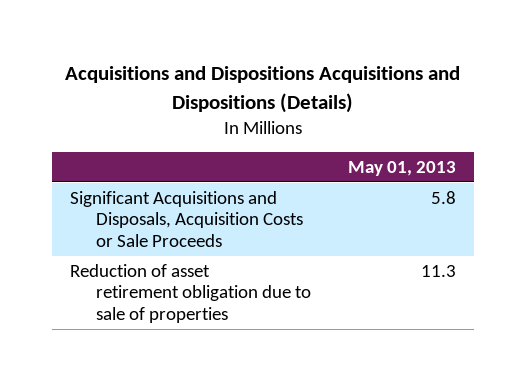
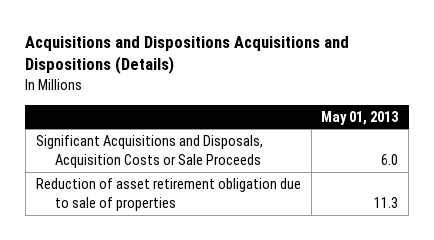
- Significant Acquisitions and Disposals, Acquisition Costs or Sale Proceeds | 5.8
+ Significant Acquisitions and Disposals, Acquisition Costs or Sale Proceeds | 6.0

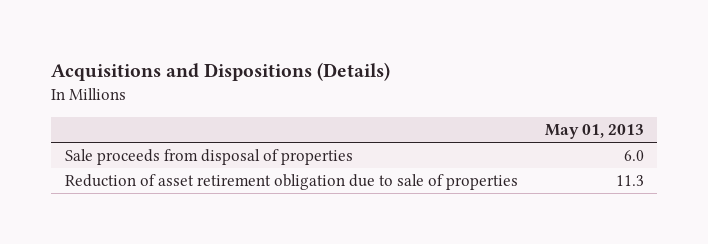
- Acquisitions and Dispositions Acquisitions and Dispositions (Details)
+ Acquisitions and Dispositions (Details)
- Significant Acquisitions and Disposals, Acquisition Costs or Sale Proceeds | 6.0
+ Sale proceeds from disposal of properties | 6.0

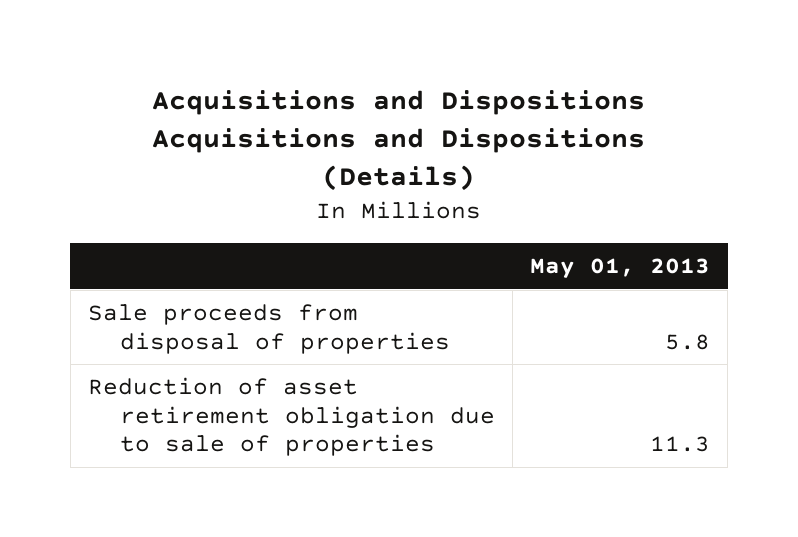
- Acquisitions and Dispositions (Details)
+ Acquisitions and Dispositions Acquisitions and Dispositions (Details)
- Sale proceeds from disposal of properties | 6.0
+ Sale proceeds from disposal of properties | 5.8

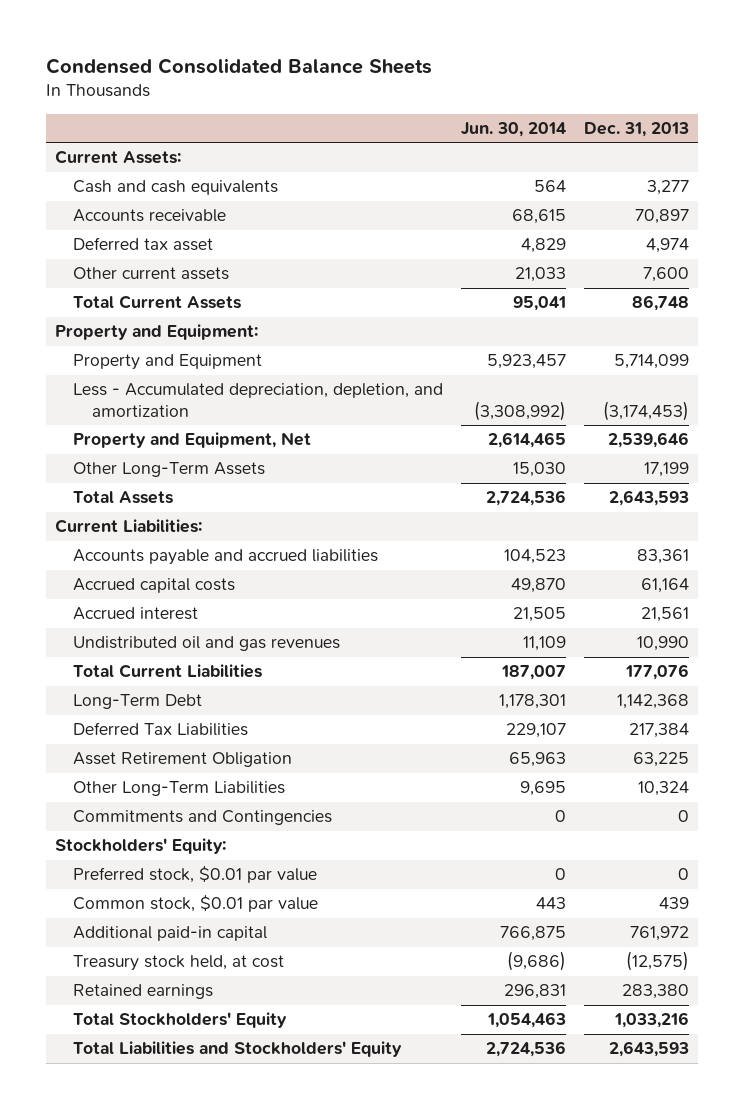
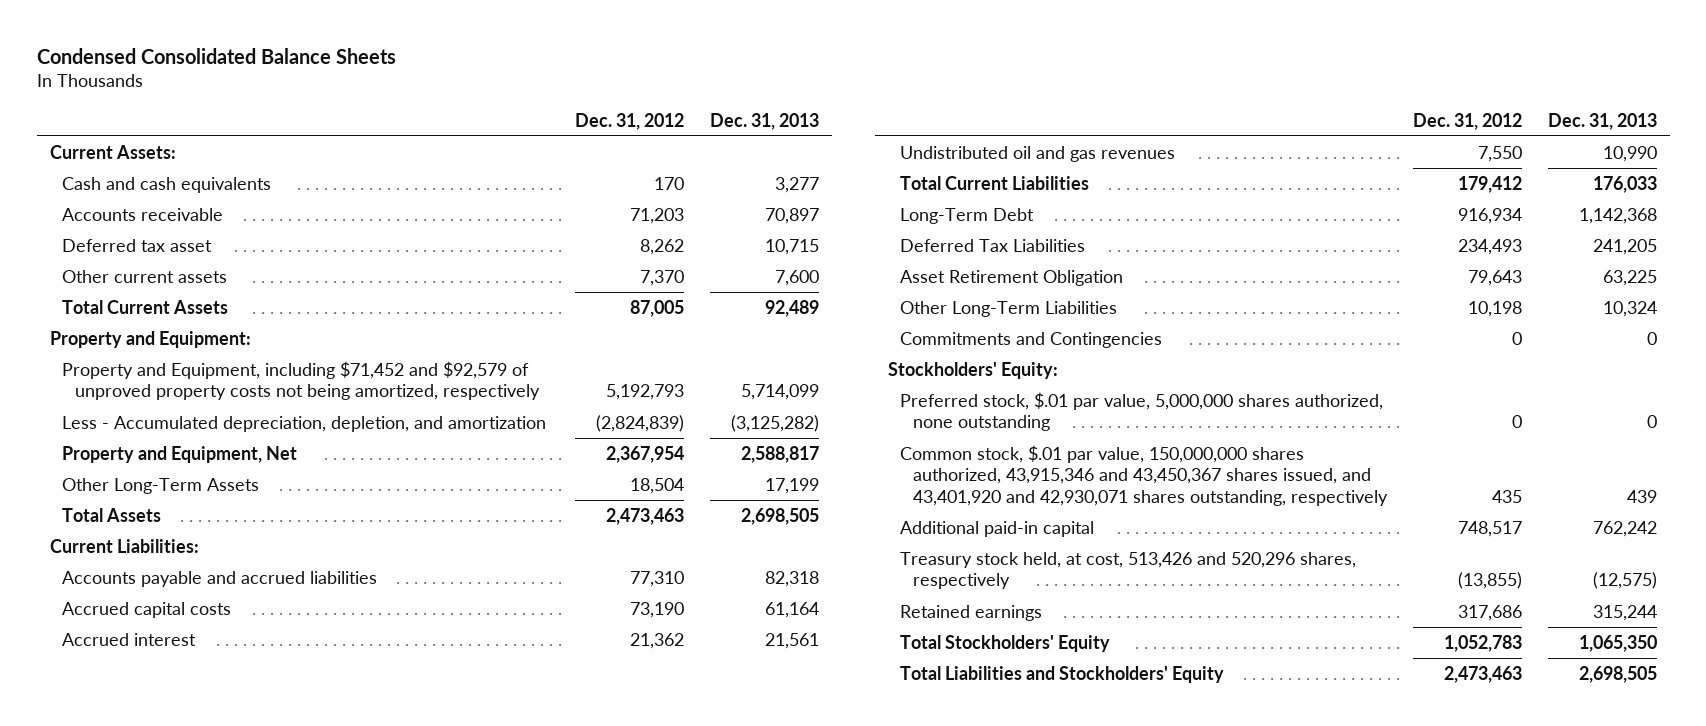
- | Jun. 30, 2014 | Dec. 31, 2013
+ | Dec. 31, 2012 | Dec. 31, 2013
- Deferred tax asset | 4,829 | 4,974
+ Deferred tax asset | 8,262 | 10,715
- Total Current Assets | 95,041 | 86,748
+ Total Current Assets | 87,005 | 92,489
- Property and Equipment | 5,923,457 | 5,714,099
- Less - Accumulated depreciation, depletion, and amortization | (3,308,992) | (3,174,453)
- Property and Equipment, Net | 2,614,465 | 2,539,646
+ Property and Equipment, including $71,452 and $92,579 of unproved property costs not being amortized, respectively | 5,192,793 | 5,714,099
+ Less - Accumulated depreciation, depletion, and amortization | (2,824,839) | (3,125,282)
+ Property and Equipment, Net | 2,367,954 | 2,588,817
- Total Assets | 2,724,536 | 2,643,593
+ Total Assets | 2,473,463 | 2,698,505
- Accounts payable and accrued liabilities | 104,523 | 83,361
+ Accounts payable and accrued liabilities | 77,310 | 82,318
- Total Current Liabilities | 187,007 | 177,076
+ Total Current Liabilities | 179,412 | 176,033
- Deferred Tax Liabilities | 229,107 | 217,384
+ Deferred Tax Liabilities | 234,493 | 241,205
- Preferred stock, $0.01 par value | 0 | 0
- Common stock, $0.01 par value | 443 | 439
- Additional paid-in capital | 766,875 | 761,972
- Treasury stock held, at cost | (9,686) | (12,575)
- Retained earnings | 296,831 | 283,380
- Total Stockholders' Equity | 1,054,463 | 1,033,216
- Total Liabilities and Stockholders' Equity | 2,724,536 | 2,643,593
+ Preferred stock, $.01 par value, 5,000,000 shares authorized, none outstanding | 0 | 0
+ Common stock, $.01 par value, 150,000,000 shares authorized, 43,915,346 and 43,450,367 shares issued, and 43,401,920 and 42,930,071 shares outstanding, respectively | 435 | 439
+ Additional paid-in capital | 748,517 | 762,242
+ Treasury stock held, at cost, 513,426 and 520,296 shares, respectively | (13,855) | (12,575)
+ Retained earnings | 317,686 | 315,244
+ Total Stockholders' Equity | 1,052,783 | 1,065,350
+ Total Liabilities and Stockholders' Equity | 2,473,463 | 2,698,505

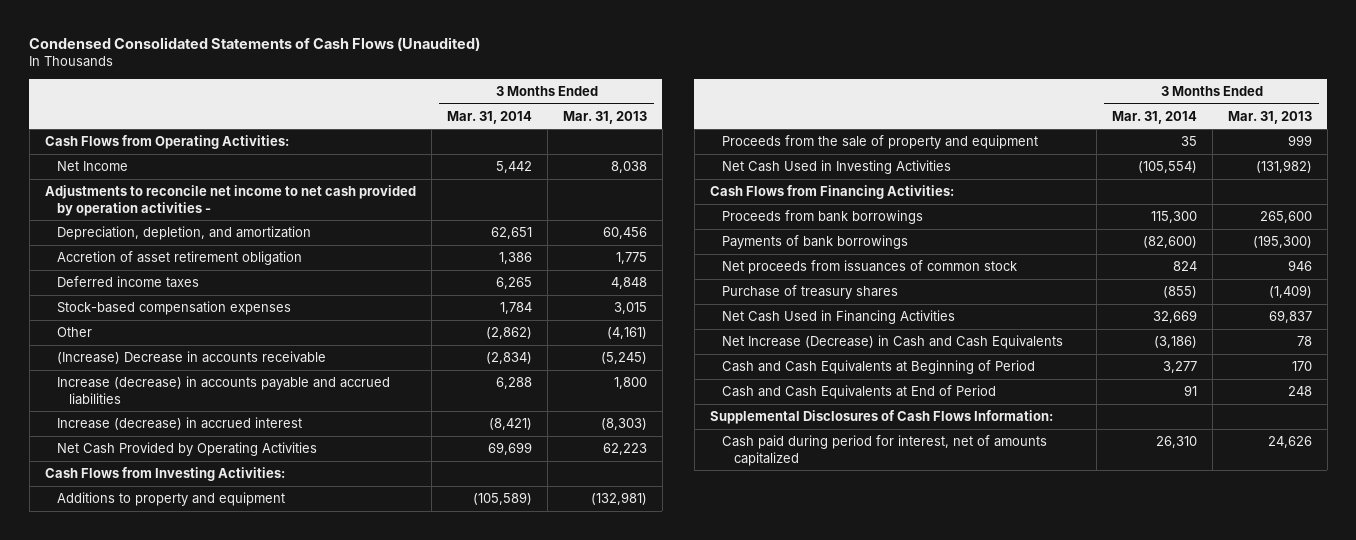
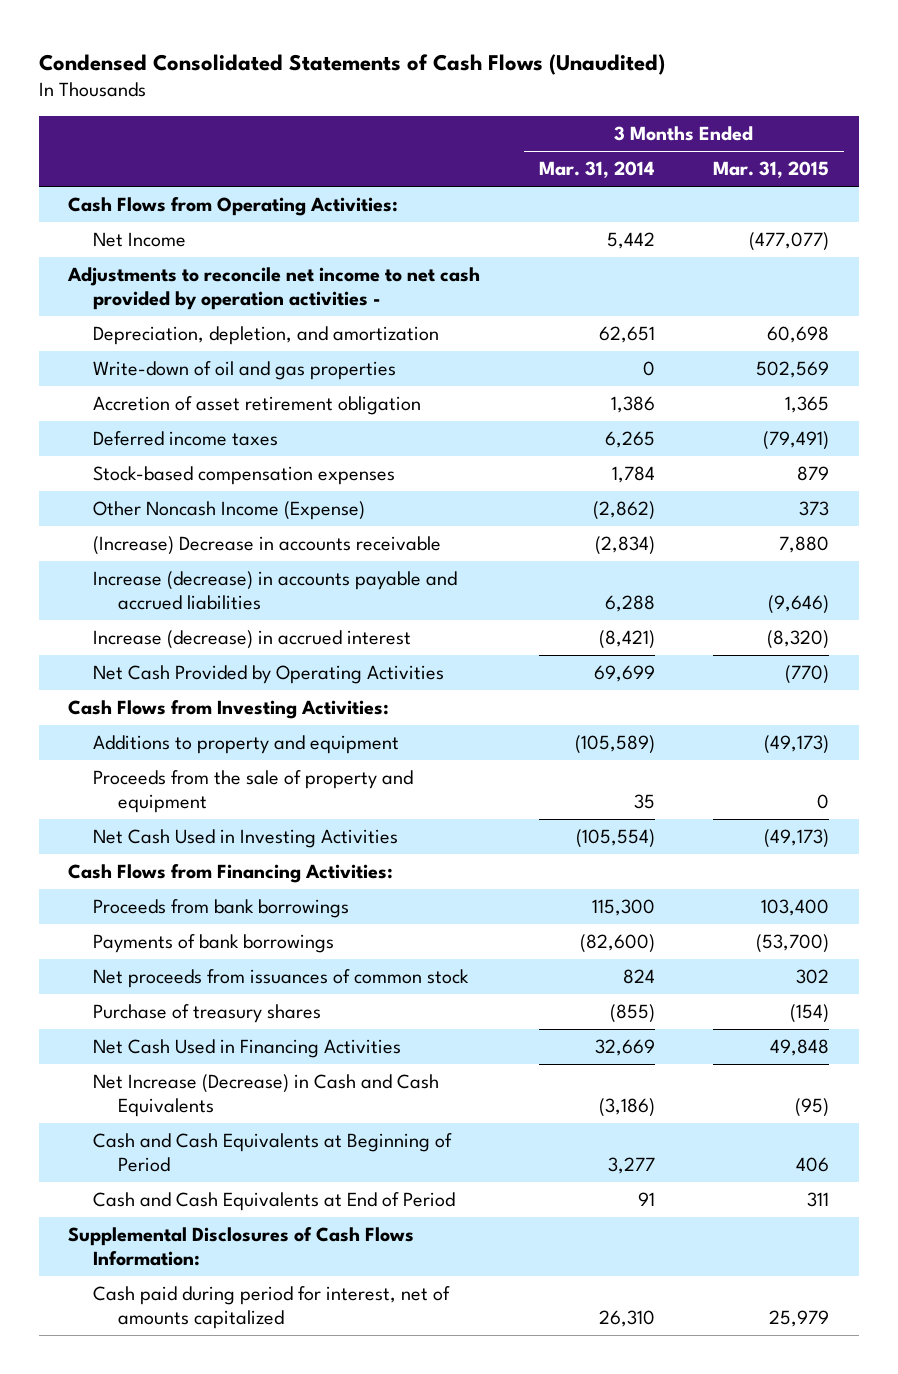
- | 3 Months Ended Mar. 31, 2014 | 3 Months Ended Mar. 31, 2013
+ | 3 Months Ended Mar. 31, 2014 | 3 Months Ended Mar. 31, 2015
+ Write-down of oil and gas properties | 0 | 502,569
- Other | (2,862) | (4,161)
+ Other Noncash Income (Expense) | (2,862) | 373

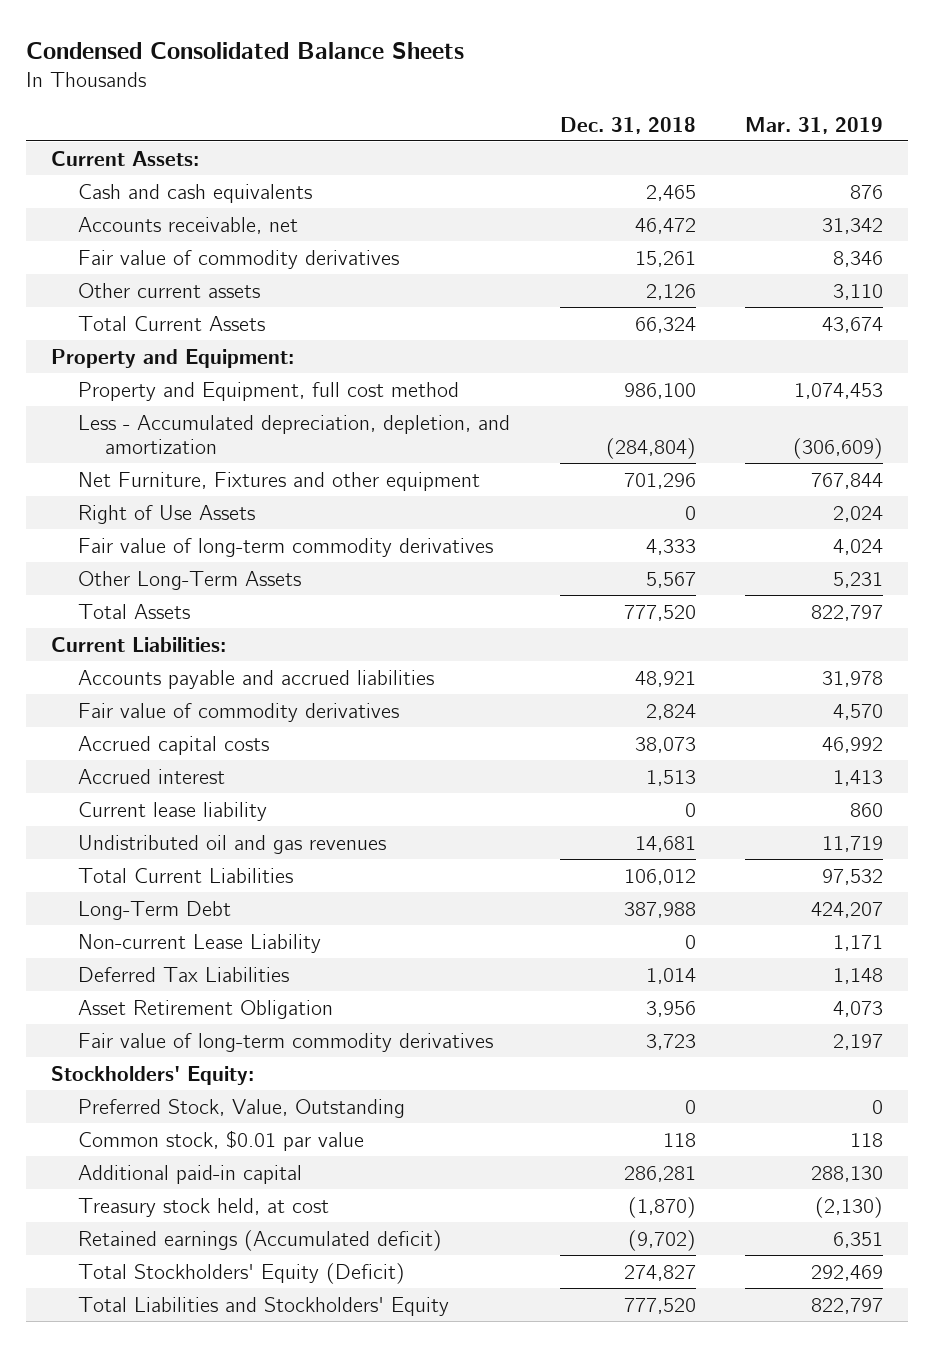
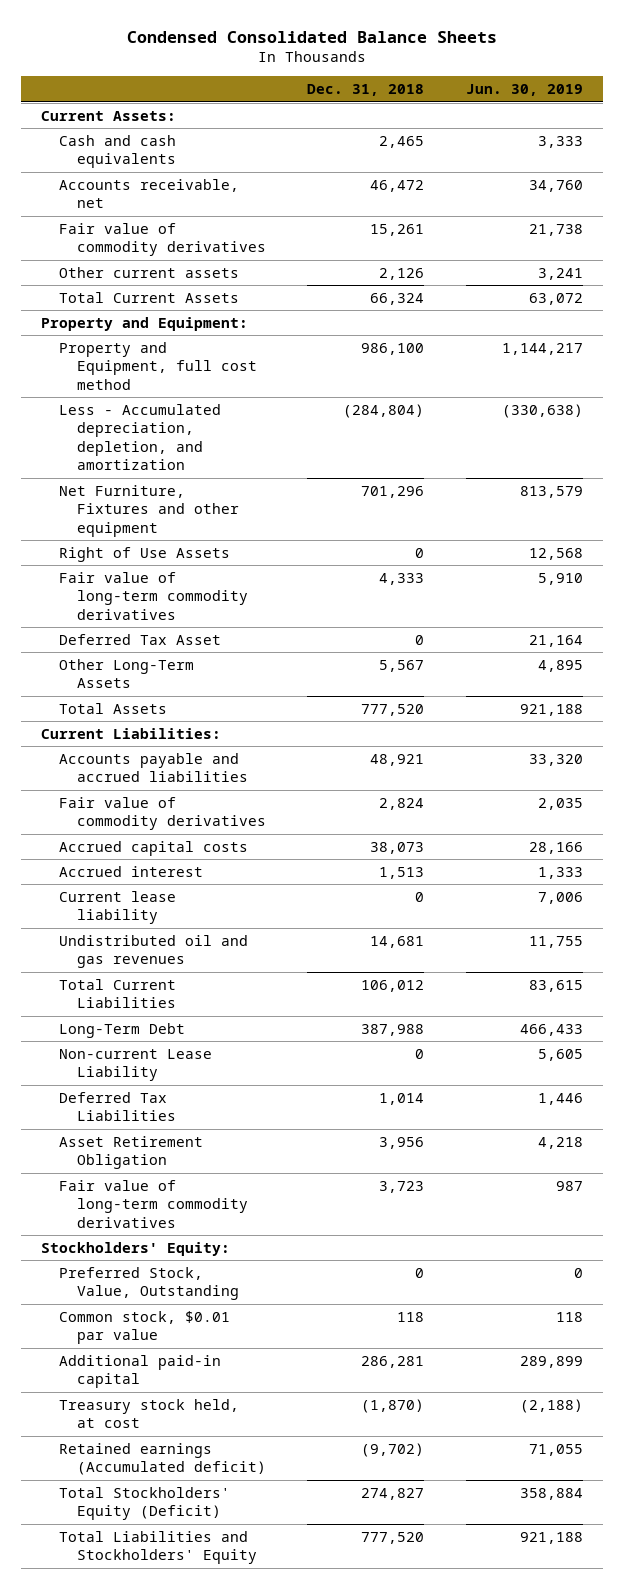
- | Dec. 31, 2018 | Mar. 31, 2019
+ | Dec. 31, 2018 | Jun. 30, 2019
+ Deferred Tax Asset | 0 | 21,164

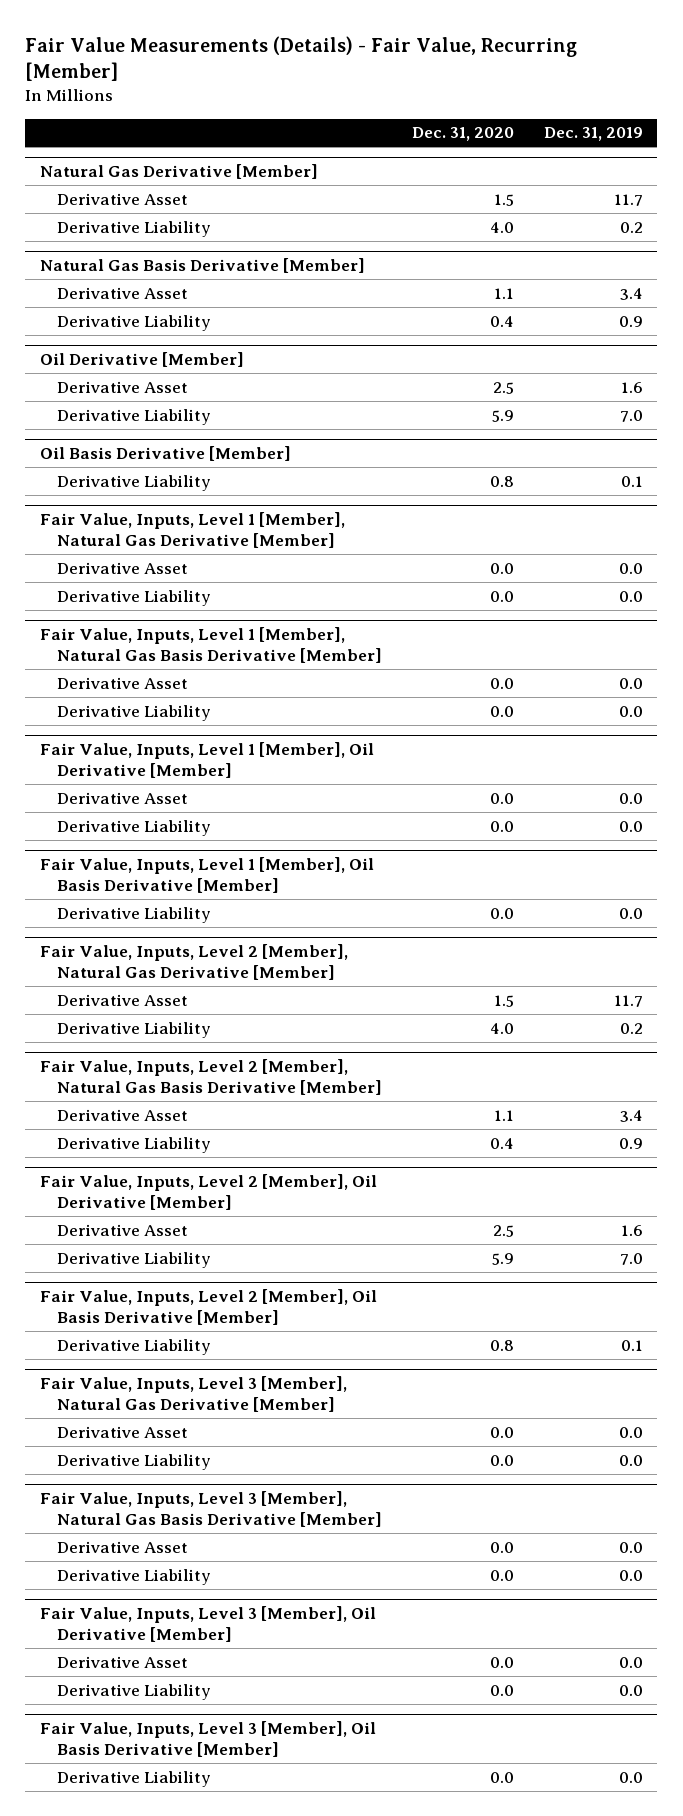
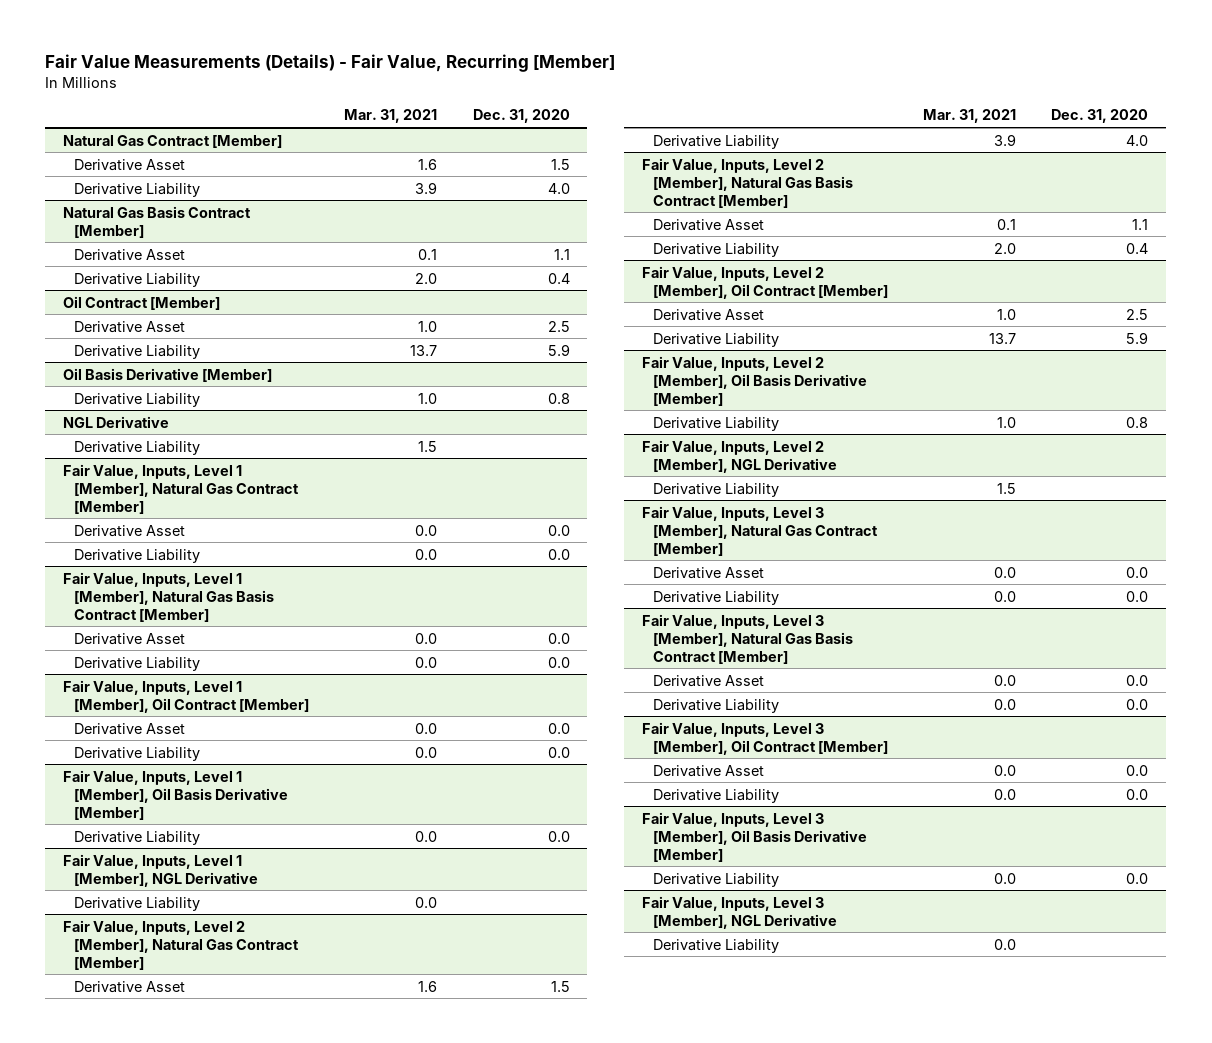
- | Dec. 31, 2020 | Dec. 31, 2019
+ | Mar. 31, 2021 | Dec. 31, 2020
- Natural Gas Derivative [Member]
+ Natural Gas Contract [Member]
- Natural Gas Basis Derivative [Member]
+ Natural Gas Basis Contract [Member]
- Oil Derivative [Member]
+ Oil Contract [Member]
- Fair Value, Inputs, Level 1 [Member], Natural Gas Derivative [Member]
+ NGL Derivative
+ Derivative Liability | 1.5 |
+ Fair Value, Inputs, Level 1 [Member], Natural Gas Contract [Member]
- Fair Value, Inputs, Level 1 [Member], Natural Gas Basis Derivative [Member]
+ Fair Value, Inputs, Level 1 [Member], Natural Gas Basis Contract [Member]
- Fair Value, Inputs, Level 1 [Member], Oil Derivative [Member]
+ Fair Value, Inputs, Level 1 [Member], Oil Contract [Member]
- Fair Value, Inputs, Level 2 [Member], Natural Gas Derivative [Member]
+ Fair Value, Inputs, Level 1 [Member], NGL Derivative
+ Derivative Liability | 0.0 |
+ Fair Value, Inputs, Level 2 [Member], Natural Gas Contract [Member]
- Fair Value, Inputs, Level 2 [Member], Natural Gas Basis Derivative [Member]
+ Fair Value, Inputs, Level 2 [Member], Natural Gas Basis Contract [Member]
- Fair Value, Inputs, Level 2 [Member], Oil Derivative [Member]
+ Fair Value, Inputs, Level 2 [Member], Oil Contract [Member]
- Fair Value, Inputs, Level 3 [Member], Natural Gas Derivative [Member]
+ Fair Value, Inputs, Level 2 [Member], NGL Derivative
+ Derivative Liability | 1.5 |
+ Fair Value, Inputs, Level 3 [Member], Natural Gas Contract [Member]
- Fair Value, Inputs, Level 3 [Member], Natural Gas Basis Derivative [Member]
+ Fair Value, Inputs, Level 3 [Member], Natural Gas Basis Contract [Member]
- Fair Value, Inputs, Level 3 [Member], Oil Derivative [Member]
+ Fair Value, Inputs, Level 3 [Member], Oil Contract [Member]
+ Fair Value, Inputs, Level 3 [Member], NGL Derivative
+ Derivative Liability | 0.0 |

